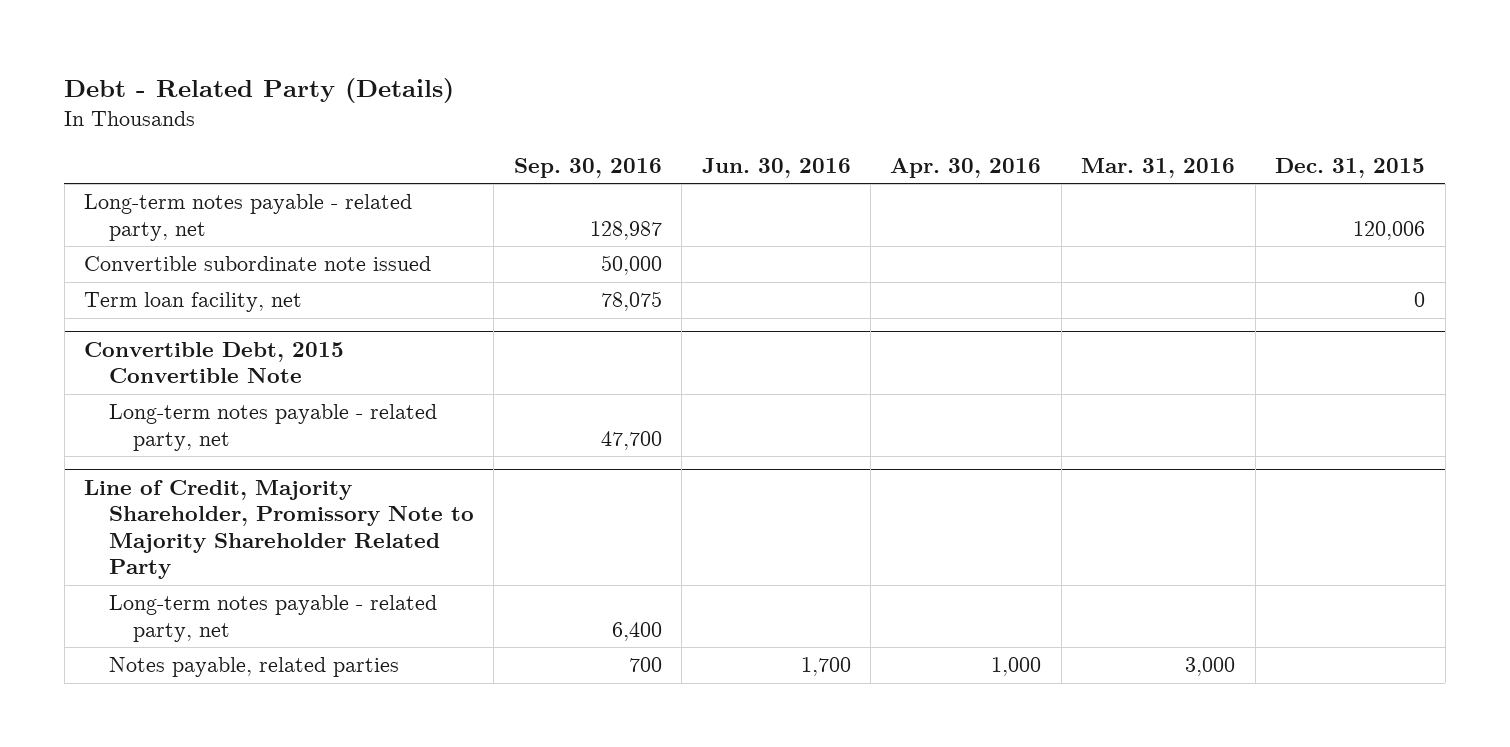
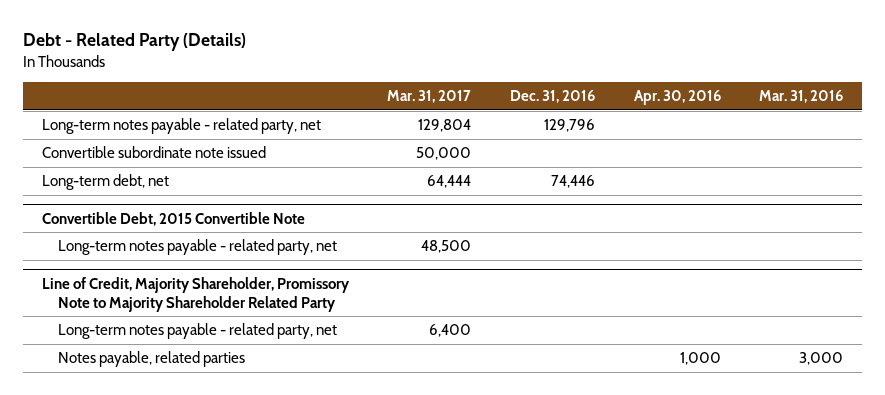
- | Sep. 30, 2016 | Jun. 30, 2016 | Apr. 30, 2016 | Mar. 31, 2016 | Dec. 31, 2015
+ | Mar. 31, 2017 | Dec. 31, 2016 | Apr. 30, 2016 | Mar. 31, 2016
- Term loan facility, net | 78,075 | | | | 0
+ Long-term debt, net | 64,444 | 74,446 | |

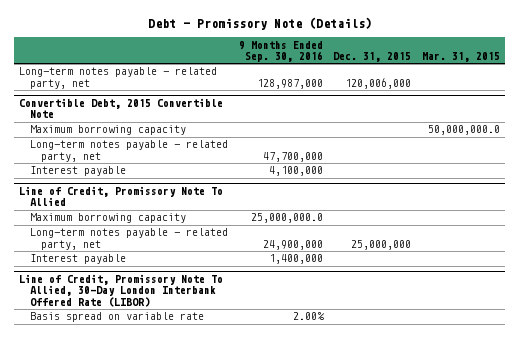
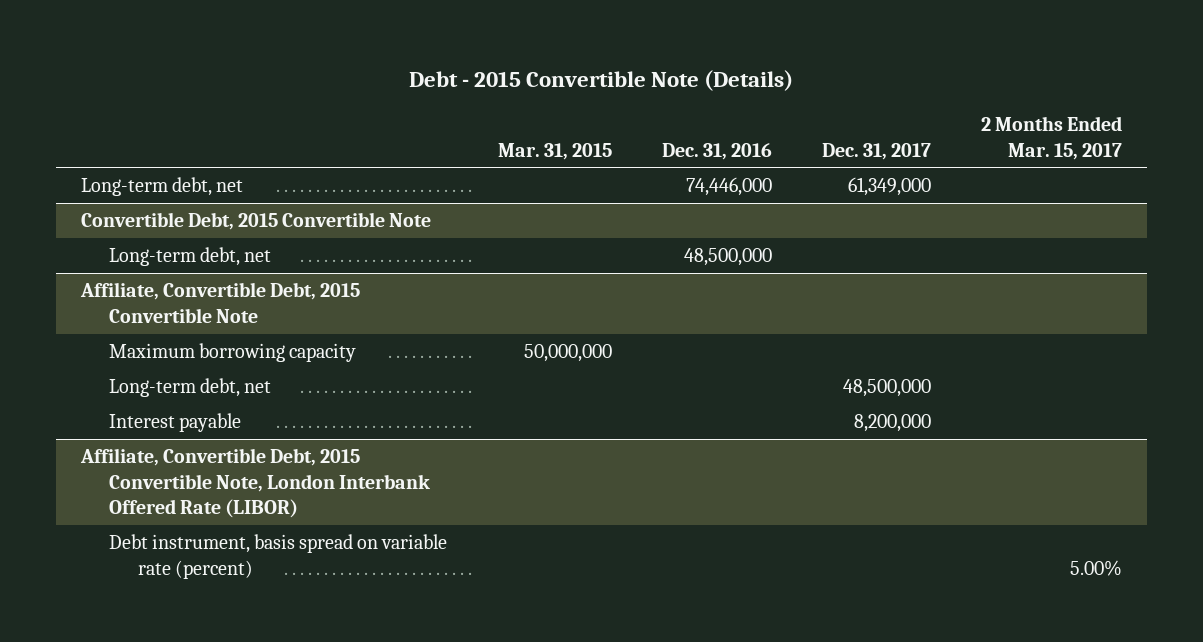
- Debt - Promissory Note (Details)
+ Debt - 2015 Convertible Note (Details)
- | 9 Months Ended Sep. 30, 2016 | Dec. 31, 2015 | Mar. 31, 2015
+ | Mar. 31, 2015 | Dec. 31, 2016 | Dec. 31, 2017 | 2 Months Ended Mar. 15, 2017
- Long-term notes payable - related party, net | 128,987,000 | 120,006,000 |
+ Long-term debt, net | | 74,446,000 | 61,349,000 |
@ Convertible Debt, 2015 Convertible Note
- Maximum borrowing capacity | | | 50,000,000.0
- Long-term notes payable - related party, net | 47,700,000 | |
- Interest payable | 4,100,000 | |
- Line of Credit, Promissory Note To Allied
- Maximum borrowing capacity | 25,000,000.0 | |
- Long-term notes payable - related party, net | 24,900,000 | 25,000,000 |
- Interest payable | 1,400,000 | |
- Line of Credit, Promissory Note To Allied, 30-Day London Interbank Offered Rate (LIBOR)
- Basis spread on variable rate | 2.00% | |
@ Convertible Debt, 2015 Convertible Note
+ Long-term debt, net | | 48,500,000 | |
+ Affiliate, Convertible Debt, 2015 Convertible Note
+ Maximum borrowing capacity | 50,000,000 | | |
+ Long-term debt, net | | | 48,500,000 |
+ Interest payable | | | 8,200,000 |
+ Affiliate, Convertible Debt, 2015 Convertible Note, London Interbank Offered Rate (LIBOR)
+ Debt instrument, basis spread on variable rate (percent) | | | | 5.00%

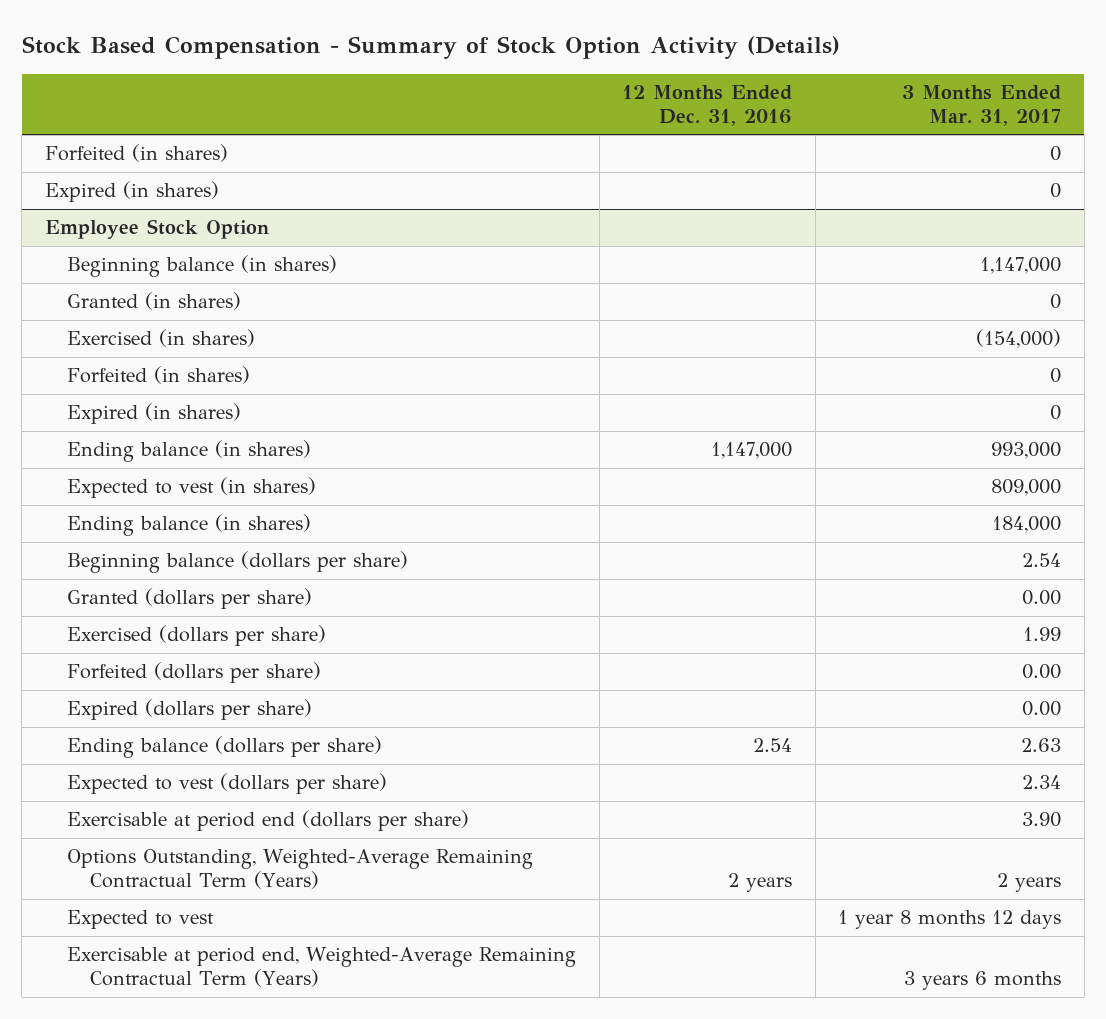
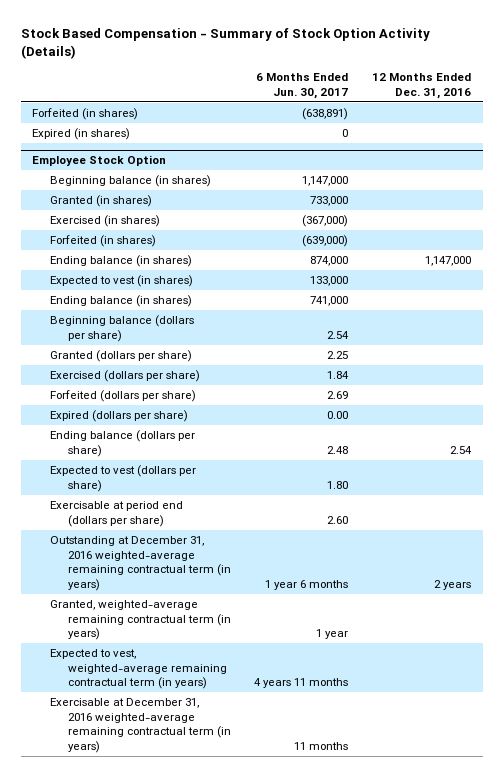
- | 12 Months Ended Dec. 31, 2016 | 3 Months Ended Mar. 31, 2017
+ | 6 Months Ended Jun. 30, 2017 | 12 Months Ended Dec. 31, 2016
@ Employee Stock Option
- Expired (in shares) | | 0
- Options Outstanding, Weighted-Average Remaining Contractual Term (Years) | 2 years | 2 years
- Expected to vest | | 1 year 8 months 12 days
- Exercisable at period end, Weighted-Average Remaining Contractual Term (Years) | | 3 years 6 months
+ Outstanding at December 31, 2016 weighted-average remaining contractual term (in years) | 1 year 6 months | 2 years
+ Granted, weighted-average remaining contractual term (in years) | 1 year |
+ Expected to vest, weighted-average remaining contractual term (in years) | 4 years 11 months |
+ Exercisable at December 31, 2016 weighted-average remaining contractual term (in years) | 11 months |

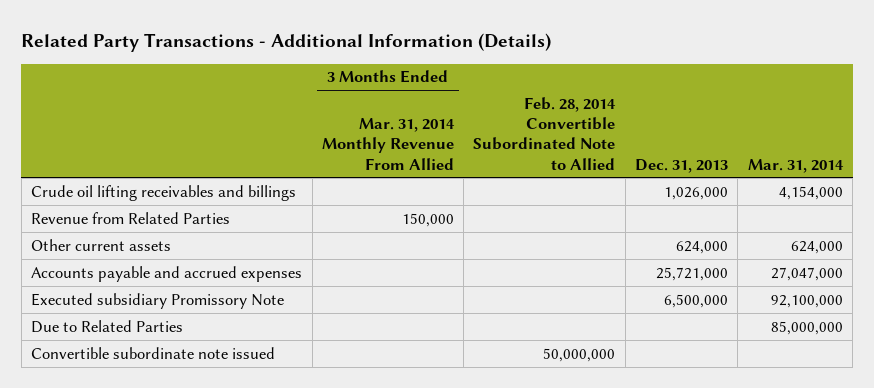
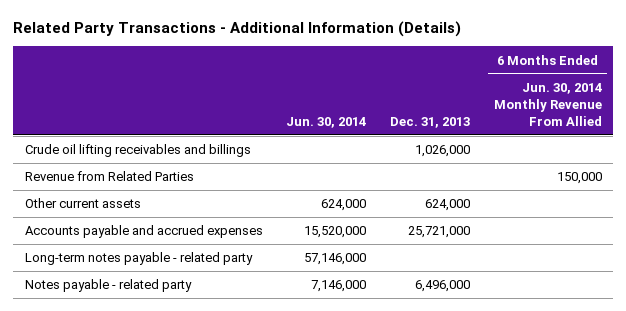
- | 3 Months Ended Mar. 31, 2014 Monthly Revenue From Allied | Feb. 28, 2014 Convertible Subordinated Note to Allied | Dec. 31, 2013 | Mar. 31, 2014
+ | Jun. 30, 2014 | Dec. 31, 2013 | 6 Months Ended Jun. 30, 2014 Monthly Revenue From Allied
- Executed subsidiary Promissory Note | | | 6,500,000 | 92,100,000
- Due to Related Parties | | | | 85,000,000
- Convertible subordinate note issued | | 50,000,000 | |
+ Long-term notes payable - related party | 57,146,000 | |
+ Notes payable - related party | 7,146,000 | 6,496,000 |

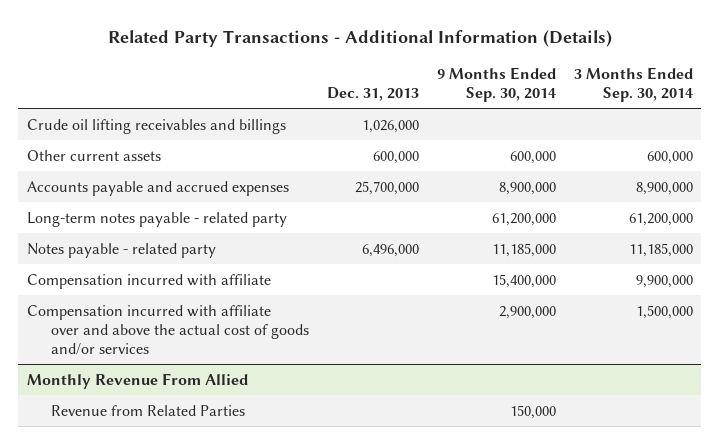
- | Jun. 30, 2014 | Dec. 31, 2013 | 6 Months Ended Jun. 30, 2014 Monthly Revenue From Allied
+ | Dec. 31, 2013 | 9 Months Ended Sep. 30, 2014 | 3 Months Ended Sep. 30, 2014
- Revenue from Related Parties | | | 150,000
- Other current assets | 624,000 | 624,000 |
- Accounts payable and accrued expenses | 15,520,000 | 25,721,000 |
+ Other current assets | 600,000 | 600,000 | 600,000
+ Accounts payable and accrued expenses | 25,700,000 | 8,900,000 | 8,900,000
+ Compensation incurred with affiliate | | 15,400,000 | 9,900,000
+ Compensation incurred with affiliate over and above the actual cost of goods and/or services | | 2,900,000 | 1,500,000
+ Monthly Revenue From Allied
+ Revenue from Related Parties | | 150,000 |

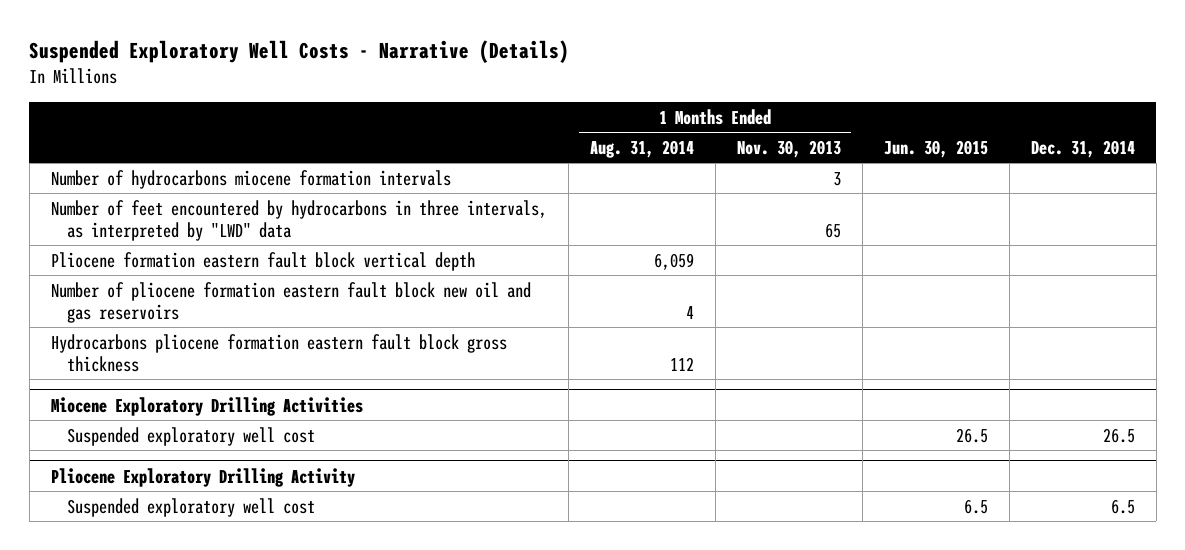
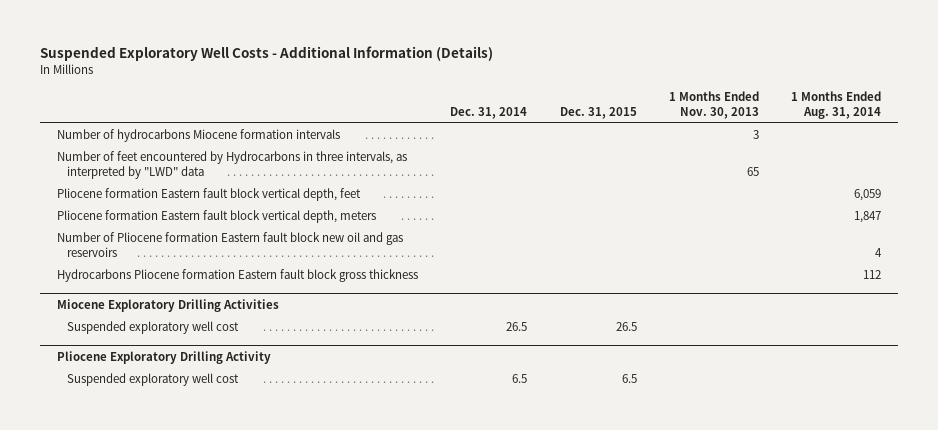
- Suspended Exploratory Well Costs - Narrative (Details)
+ Suspended Exploratory Well Costs - Additional Information (Details)
- | 1 Months Ended Aug. 31, 2014 | 1 Months Ended Nov. 30, 2013 | Jun. 30, 2015 | Dec. 31, 2014
+ | Dec. 31, 2014 | Dec. 31, 2015 | 1 Months Ended Nov. 30, 2013 | 1 Months Ended Aug. 31, 2014
- Number of hydrocarbons miocene formation intervals | | 3 | |
- Number of feet encountered by hydrocarbons in three intervals, as interpreted by "LWD" data | | 65 | |
- Pliocene formation eastern fault block vertical depth | 6,059 | | |
- Number of pliocene formation eastern fault block new oil and gas reservoirs | 4 | | |
- Hydrocarbons pliocene formation eastern fault block gross thickness | 112 | | |
+ Number of hydrocarbons Miocene formation intervals | | | 3 |
+ Number of feet encountered by Hydrocarbons in three intervals, as interpreted by "LWD" data | | | 65 |
+ Pliocene formation Eastern fault block vertical depth, feet | | | | 6,059
+ Pliocene formation Eastern fault block vertical depth, meters | | | | 1,847
+ Number of Pliocene formation Eastern fault block new oil and gas reservoirs | | | | 4
+ Hydrocarbons Pliocene formation Eastern fault block gross thickness | | | | 112

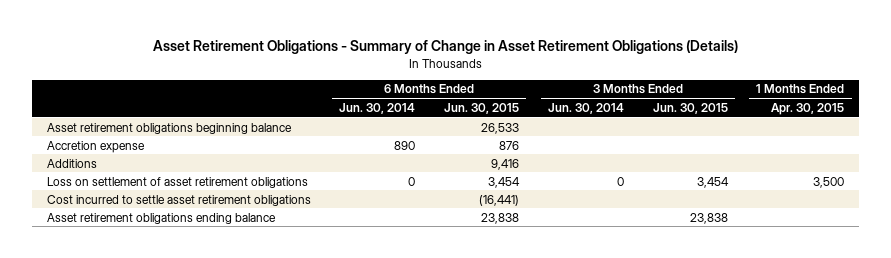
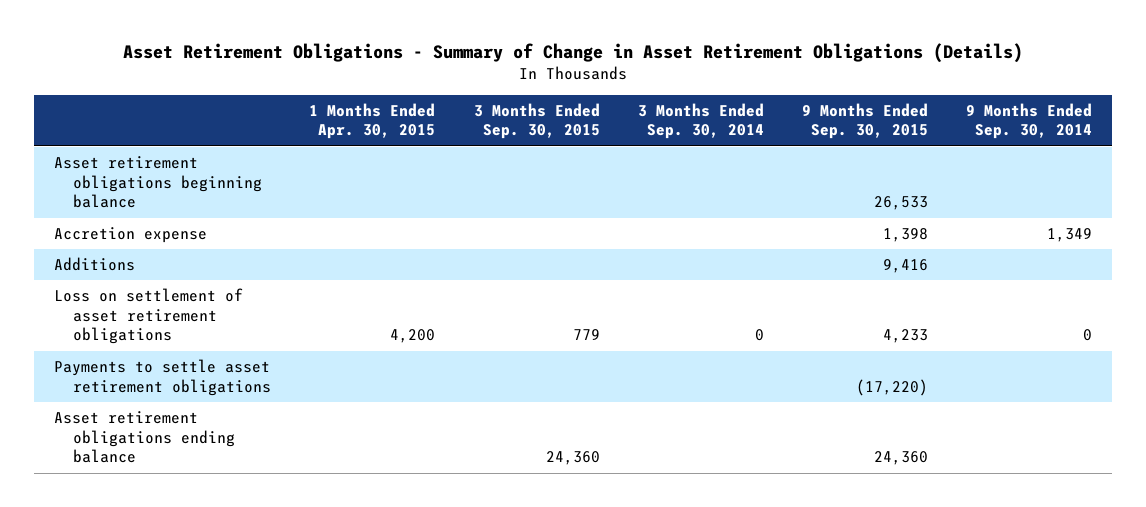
- | 6 Months Ended Jun. 30, 2014 | 6 Months Ended Jun. 30, 2015 | 3 Months Ended Jun. 30, 2014 | 3 Months Ended Jun. 30, 2015 | 1 Months Ended Apr. 30, 2015
+ | 1 Months Ended Apr. 30, 2015 | 3 Months Ended Sep. 30, 2015 | 3 Months Ended Sep. 30, 2014 | 9 Months Ended Sep. 30, 2015 | 9 Months Ended Sep. 30, 2014
- Loss on settlement of asset retirement obligations | 0 | 3,454 | 0 | 3,454 | 3,500
- Cost incurred to settle asset retirement obligations | | (16,441) | | |
+ Loss on settlement of asset retirement obligations | 4,200 | 779 | 0 | 4,233 | 0
+ Payments to settle asset retirement obligations | | | | (17,220) |

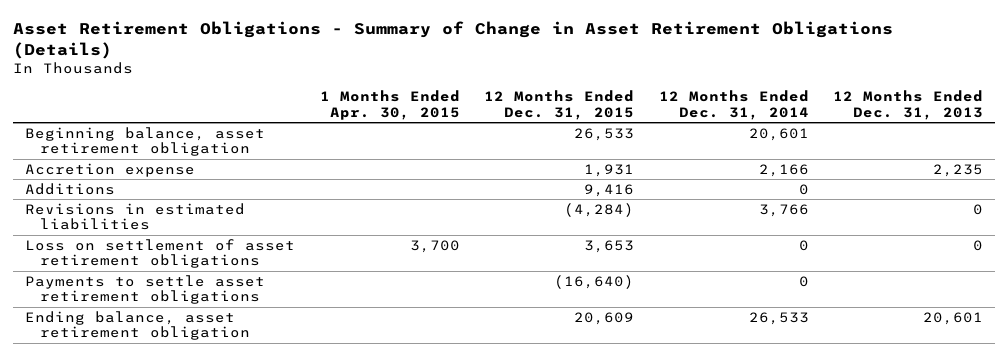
- | 1 Months Ended Apr. 30, 2015 | 3 Months Ended Sep. 30, 2015 | 3 Months Ended Sep. 30, 2014 | 9 Months Ended Sep. 30, 2015 | 9 Months Ended Sep. 30, 2014
+ | 1 Months Ended Apr. 30, 2015 | 12 Months Ended Dec. 31, 2015 | 12 Months Ended Dec. 31, 2014 | 12 Months Ended Dec. 31, 2013
- Asset retirement obligations beginning balance | | | | 26,533 |
+ Beginning balance, asset retirement obligation | | 26,533 | 20,601 |
- Loss on settlement of asset retirement obligations | 4,200 | 779 | 0 | 4,233 | 0
+ Revisions in estimated liabilities | | (4,284) | 3,766 | 0
+ Loss on settlement of asset retirement obligations | 3,700 | 3,653 | 0 | 0
- Asset retirement obligations ending balance | | 24,360 | | 24,360 |
+ Ending balance, asset retirement obligation | | 20,609 | 26,533 | 20,601

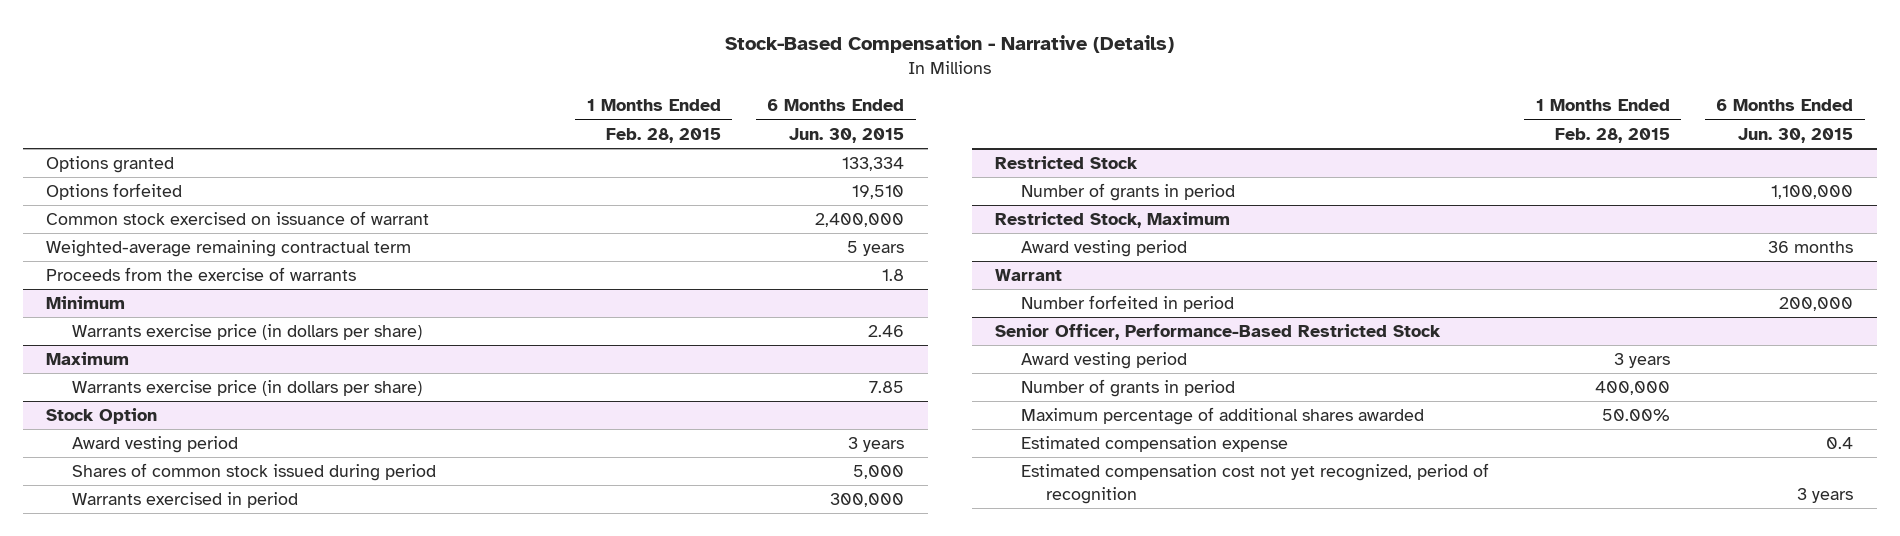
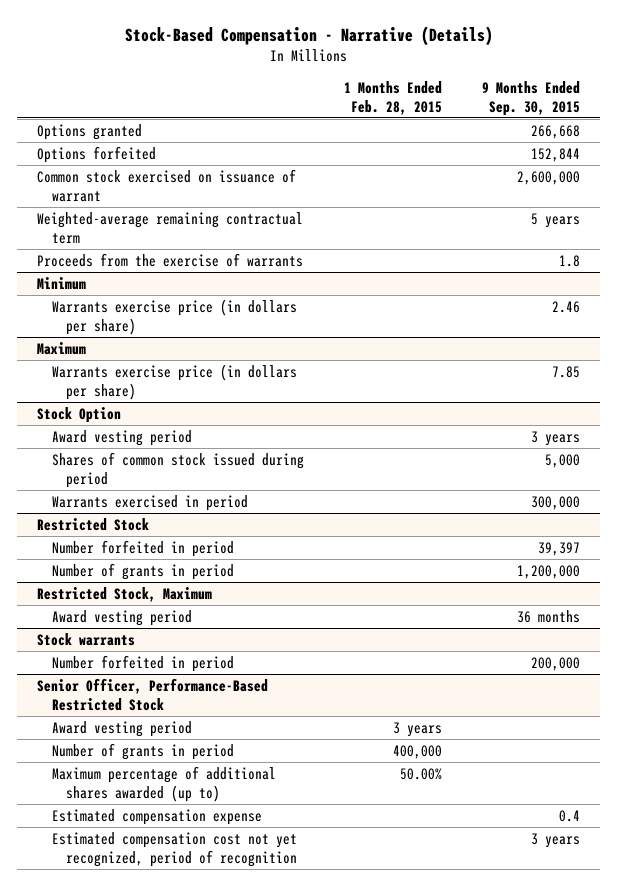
- | 1 Months Ended Feb. 28, 2015 | 6 Months Ended Jun. 30, 2015
+ | 1 Months Ended Feb. 28, 2015 | 9 Months Ended Sep. 30, 2015
@ Restricted Stock
+ Number forfeited in period | | 39,397
- Warrant
+ Stock warrants
@ Senior Officer, Performance-Based Restricted Stock
- Maximum percentage of additional shares awarded | 50.00% |
+ Maximum percentage of additional shares awarded (up to) | 50.00% |

